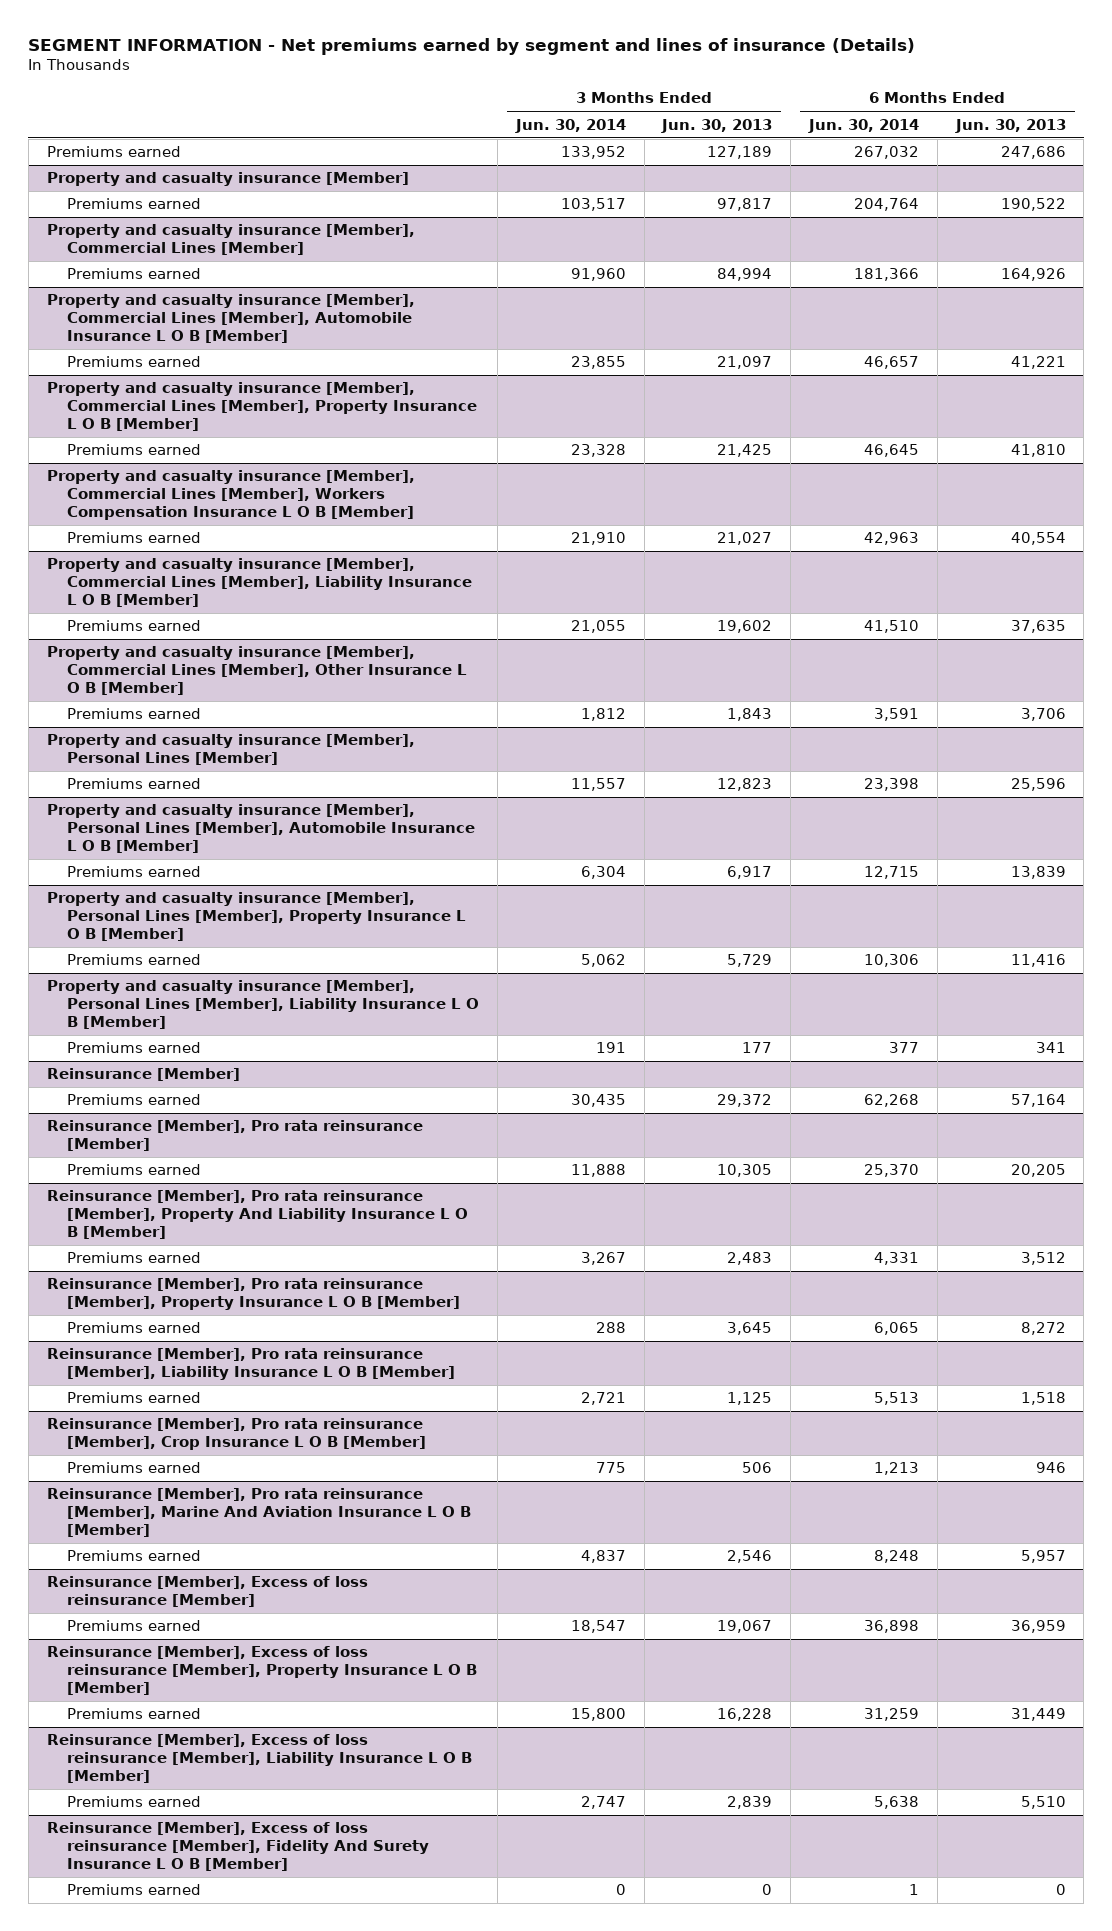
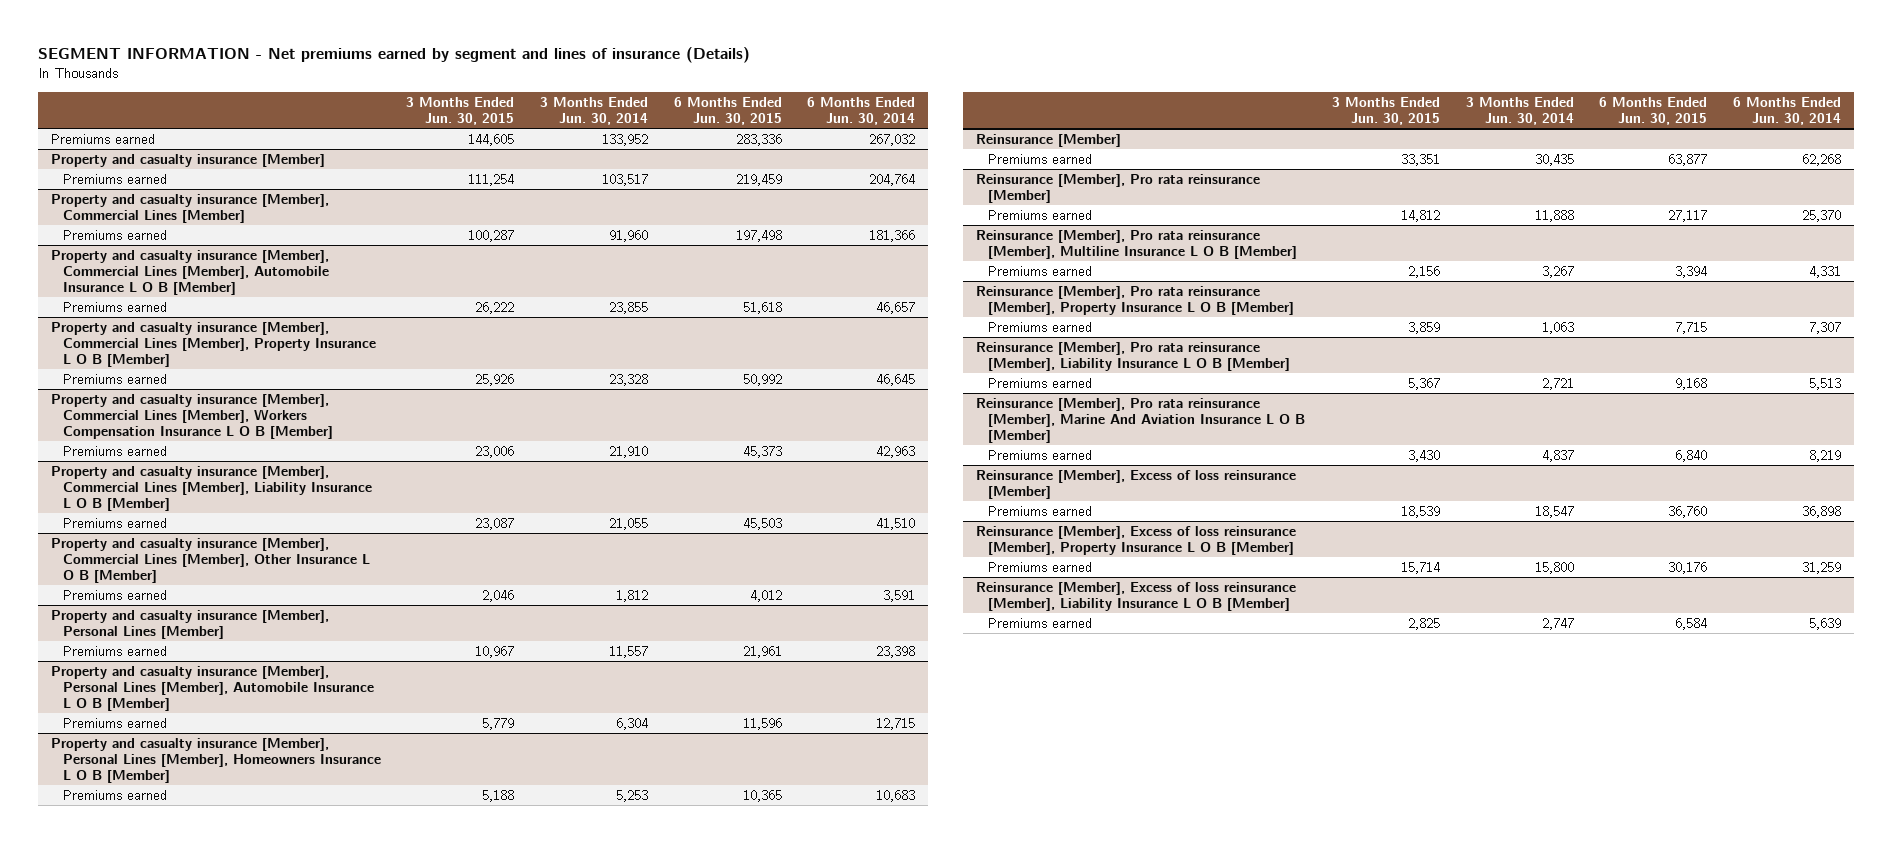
- | 3 Months Ended Jun. 30, 2014 | 3 Months Ended Jun. 30, 2013 | 6 Months Ended Jun. 30, 2014 | 6 Months Ended Jun. 30, 2013
+ | 3 Months Ended Jun. 30, 2015 | 3 Months Ended Jun. 30, 2014 | 6 Months Ended Jun. 30, 2015 | 6 Months Ended Jun. 30, 2014
- Property and casualty insurance [Member], Personal Lines [Member], Property Insurance L O B [Member]
- Premiums earned | 5,062 | 5,729 | 10,306 | 11,416
- Property and casualty insurance [Member], Personal Lines [Member], Liability Insurance L O B [Member]
- Premiums earned | 191 | 177 | 377 | 341
+ Property and casualty insurance [Member], Personal Lines [Member], Homeowners Insurance L O B [Member]
+ Premiums earned | 5,188 | 5,253 | 10,365 | 10,683
- Reinsurance [Member], Pro rata reinsurance [Member], Property And Liability Insurance L O B [Member]
+ Reinsurance [Member], Pro rata reinsurance [Member], Multiline Insurance L O B [Member]
@ Reinsurance [Member], Pro rata reinsurance [Member], Property Insurance L O B [Member]
- Premiums earned | 288 | 3,645 | 6,065 | 8,272
+ Premiums earned | 3,859 | 1,063 | 7,715 | 7,307
- Reinsurance [Member], Pro rata reinsurance [Member], Crop Insurance L O B [Member]
- Premiums earned | 775 | 506 | 1,213 | 946
@ Reinsurance [Member], Pro rata reinsurance [Member], Marine And Aviation Insurance L O B [Member]
- Premiums earned | 4,837 | 2,546 | 8,248 | 5,957
+ Premiums earned | 3,430 | 4,837 | 6,840 | 8,219
@ Reinsurance [Member], Excess of loss reinsurance [Member], Liability Insurance L O B [Member]
- Premiums earned | 2,747 | 2,839 | 5,638 | 5,510
- Reinsurance [Member], Excess of loss reinsurance [Member], Fidelity And Surety Insurance L O B [Member]
- Premiums earned | 0 | 0 | 1 | 0
@ Reinsurance [Member], Excess of loss reinsurance [Member], Liability Insurance L O B [Member]
+ Premiums earned | 2,825 | 2,747 | 6,584 | 5,639

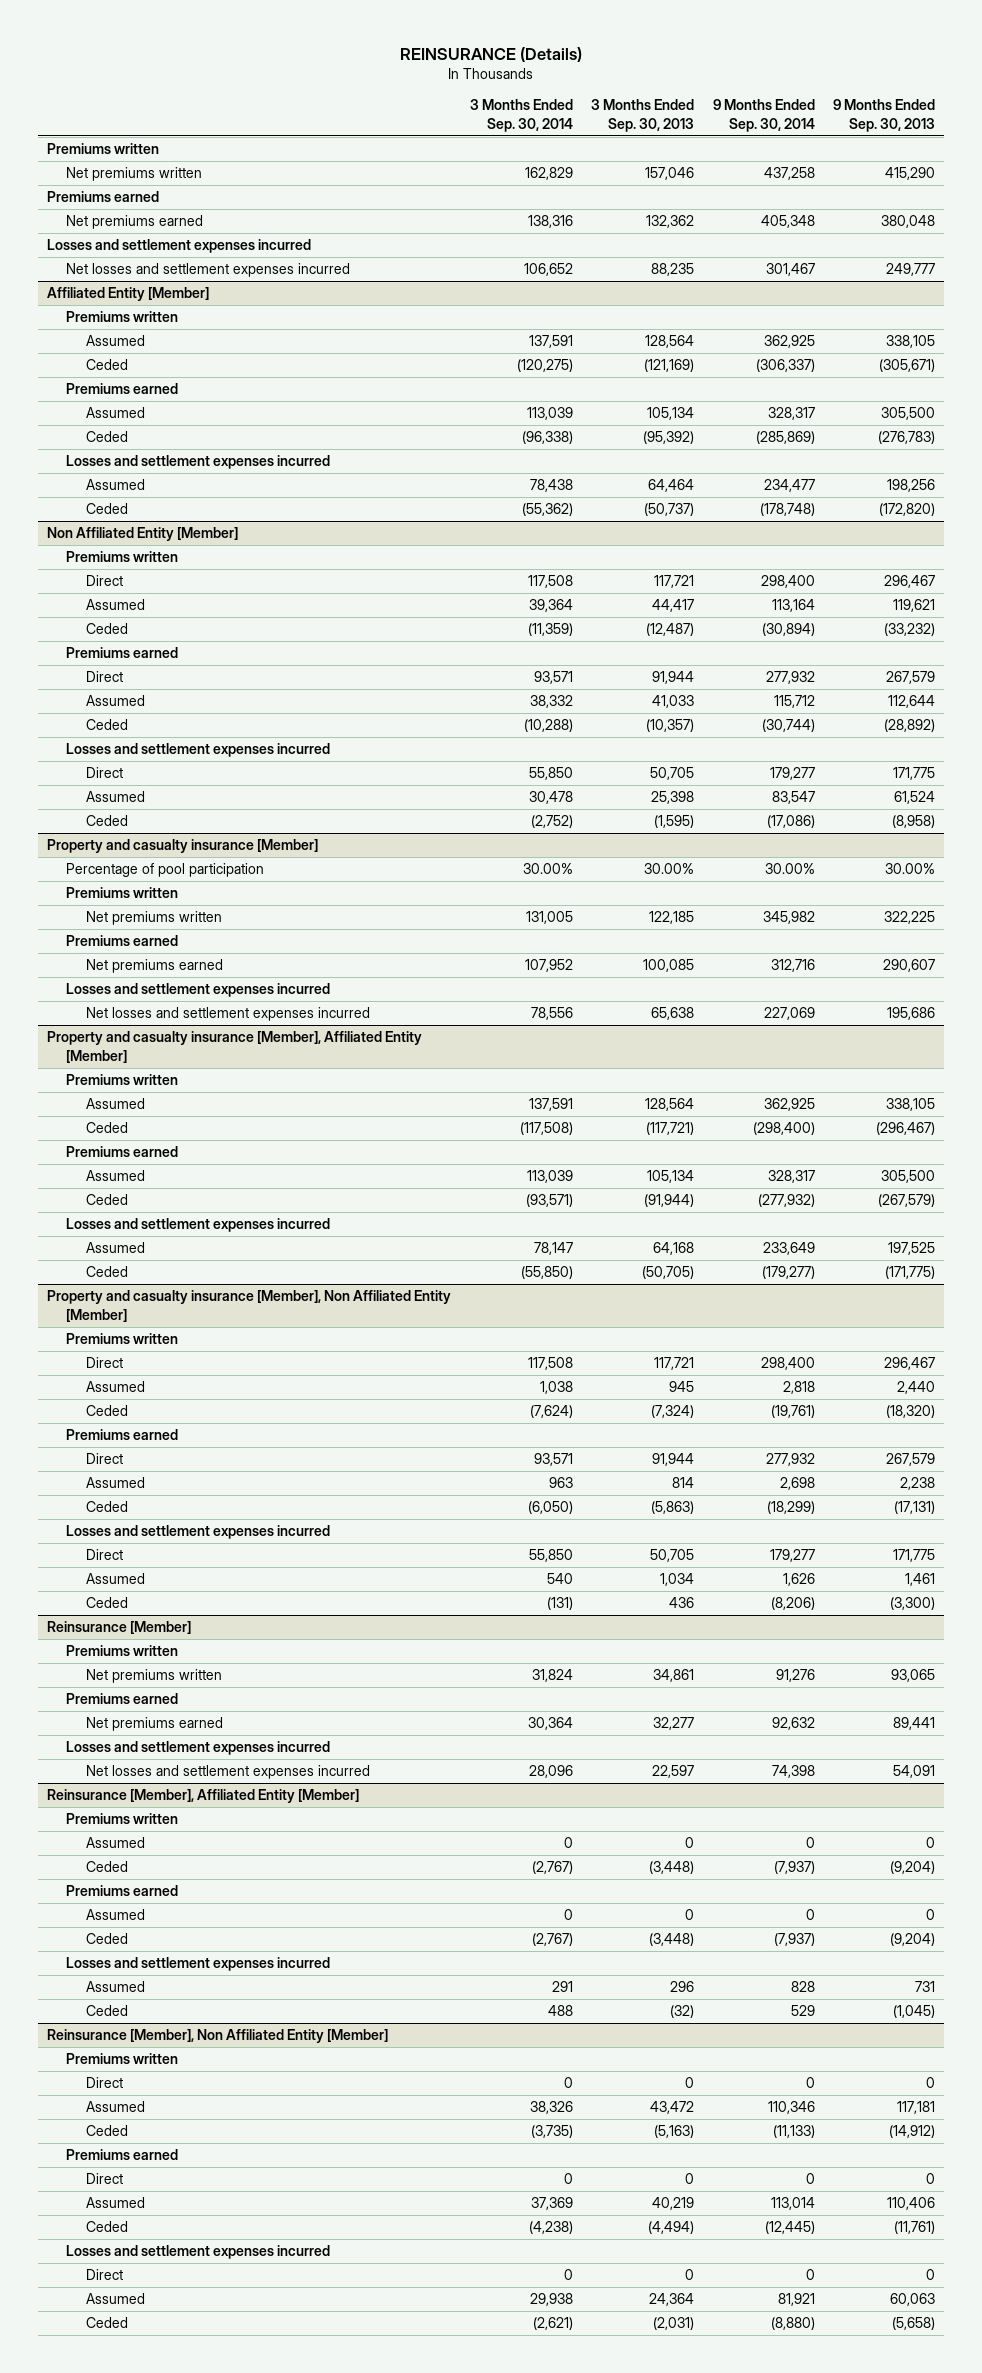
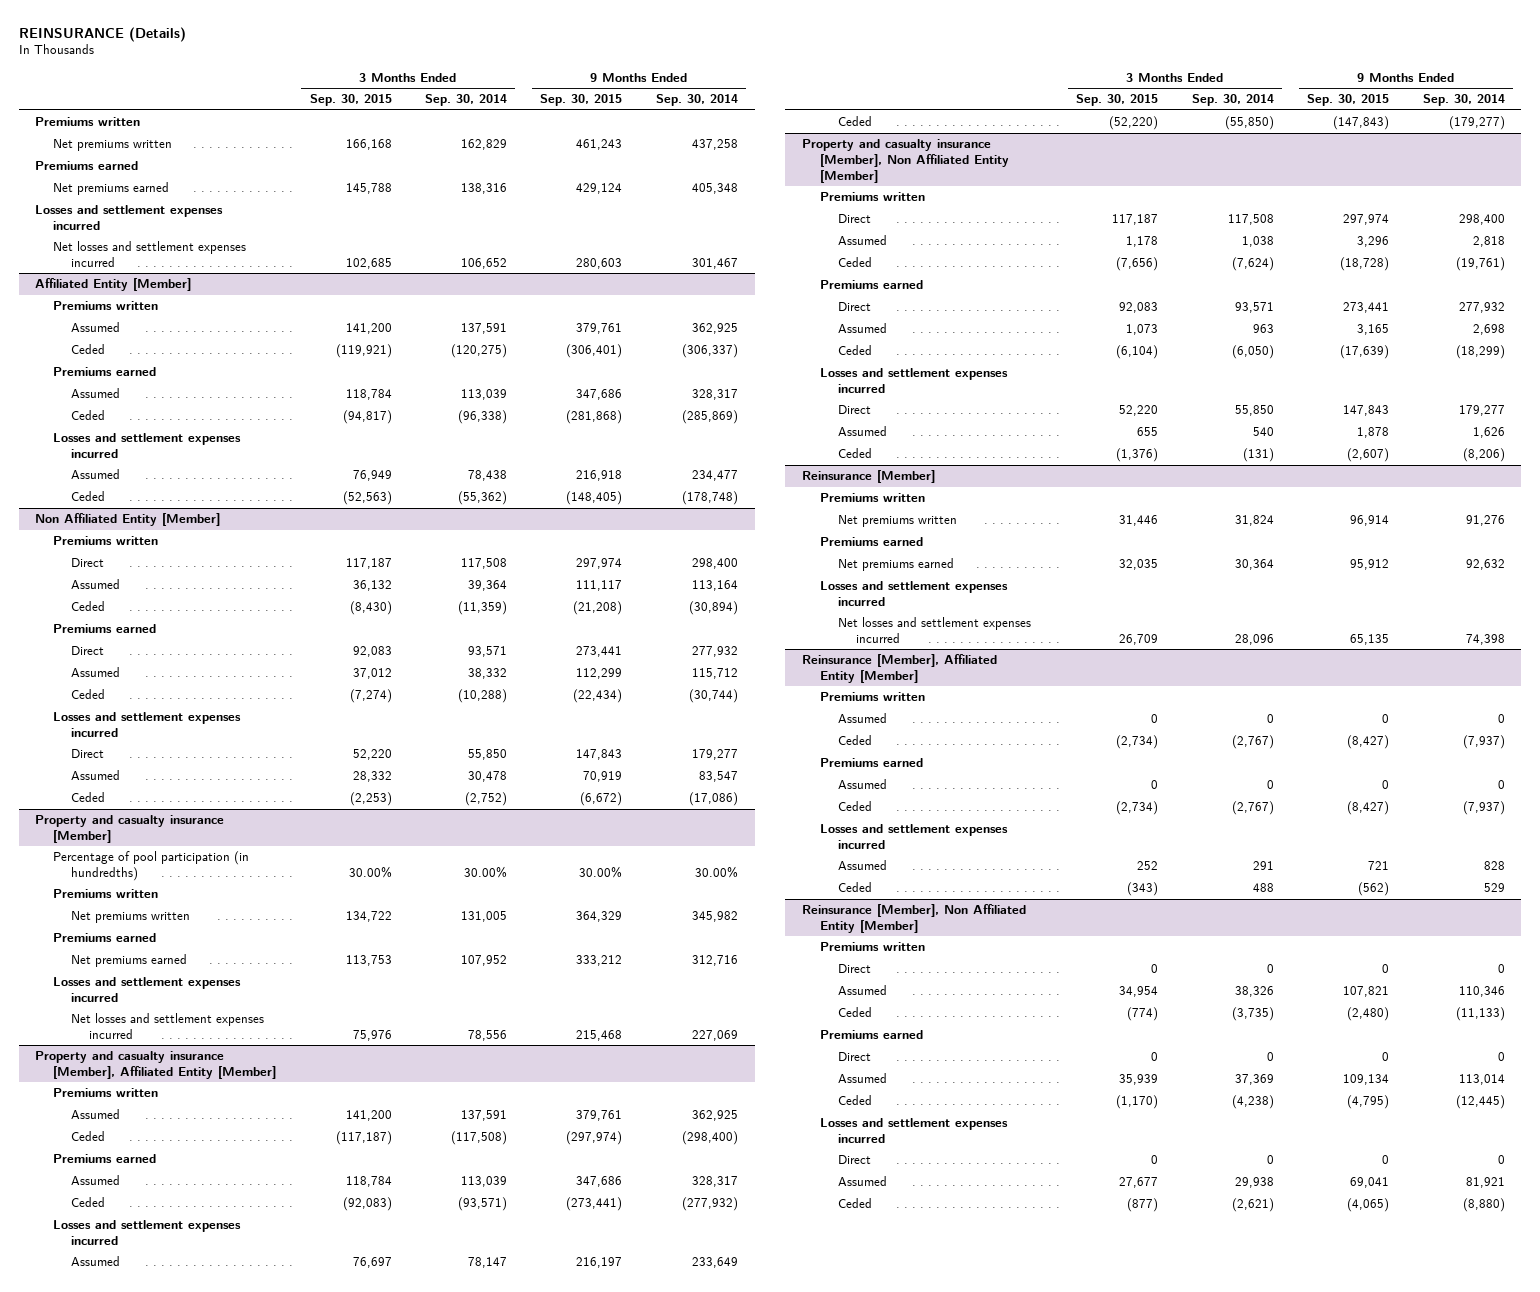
- | 3 Months Ended Sep. 30, 2014 | 3 Months Ended Sep. 30, 2013 | 9 Months Ended Sep. 30, 2014 | 9 Months Ended Sep. 30, 2013
+ | 3 Months Ended Sep. 30, 2015 | 3 Months Ended Sep. 30, 2014 | 9 Months Ended Sep. 30, 2015 | 9 Months Ended Sep. 30, 2014
@ Property and casualty insurance [Member]
- Percentage of pool participation | 30.00% | 30.00% | 30.00% | 30.00%
+ Percentage of pool participation (in hundredths) | 30.00% | 30.00% | 30.00% | 30.00%

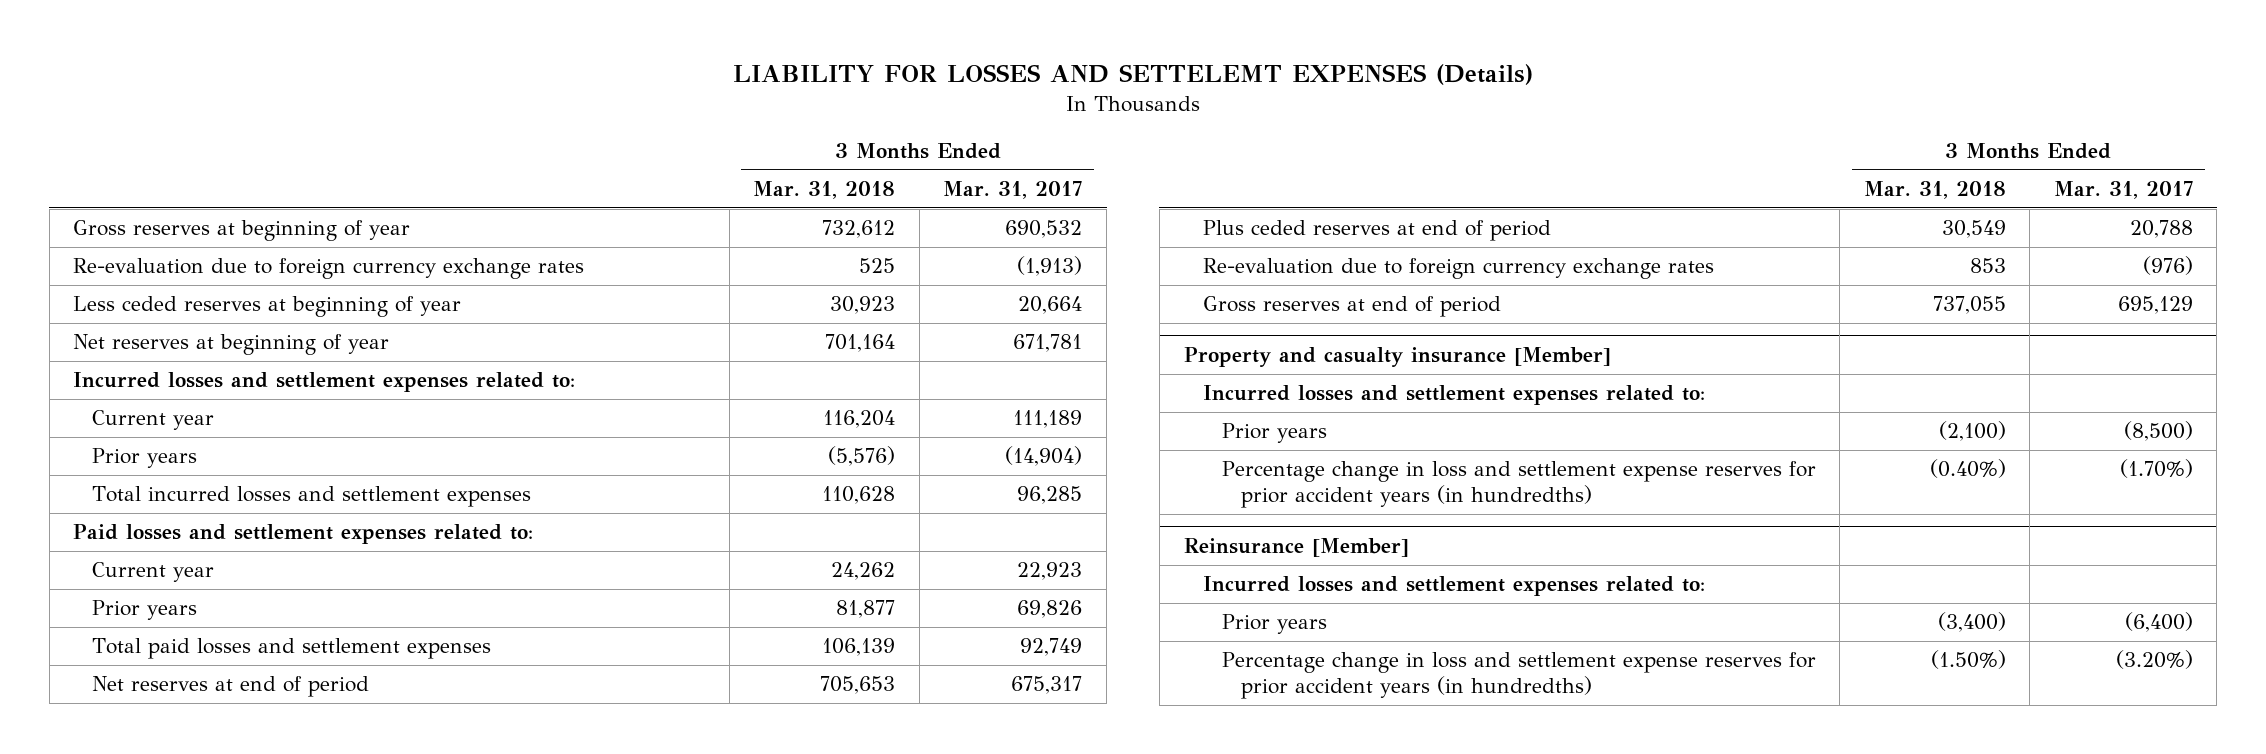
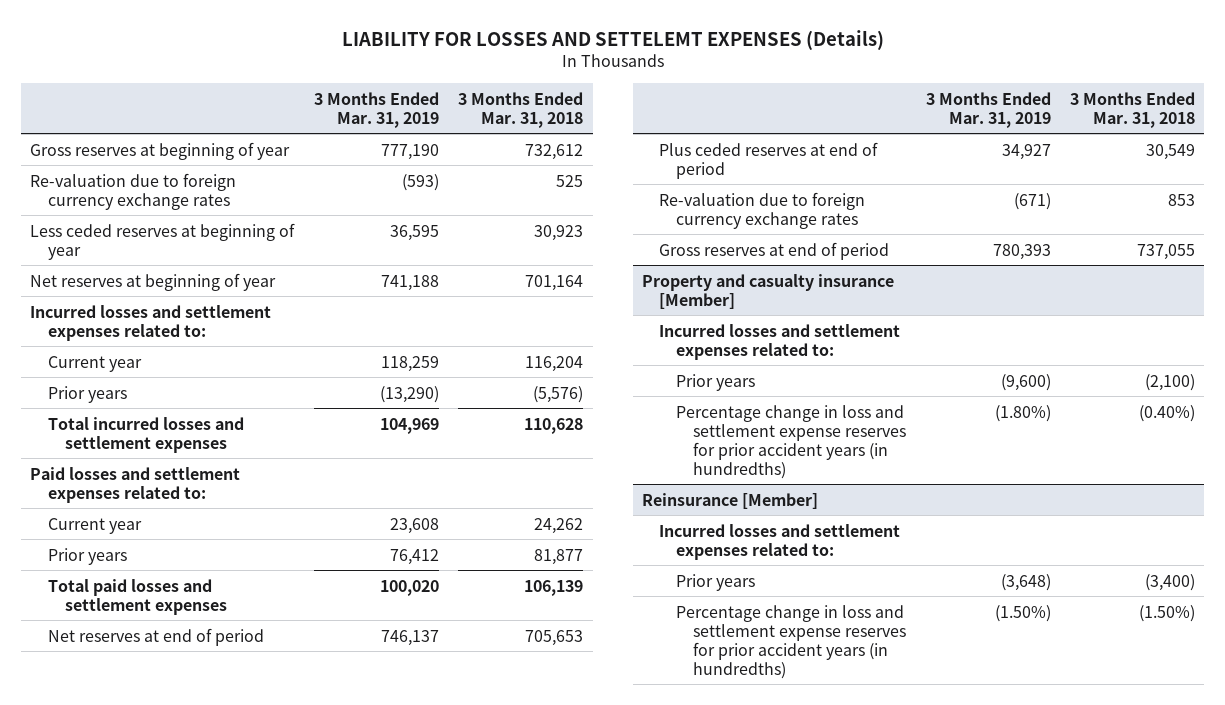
- | 3 Months Ended Mar. 31, 2018 | 3 Months Ended Mar. 31, 2017
+ | 3 Months Ended Mar. 31, 2019 | 3 Months Ended Mar. 31, 2018
- Re-evaluation due to foreign currency exchange rates | 525 | (1,913)
+ Re-valuation due to foreign currency exchange rates | (593) | 525
- Re-evaluation due to foreign currency exchange rates | 853 | (976)
+ Re-valuation due to foreign currency exchange rates | (671) | 853

